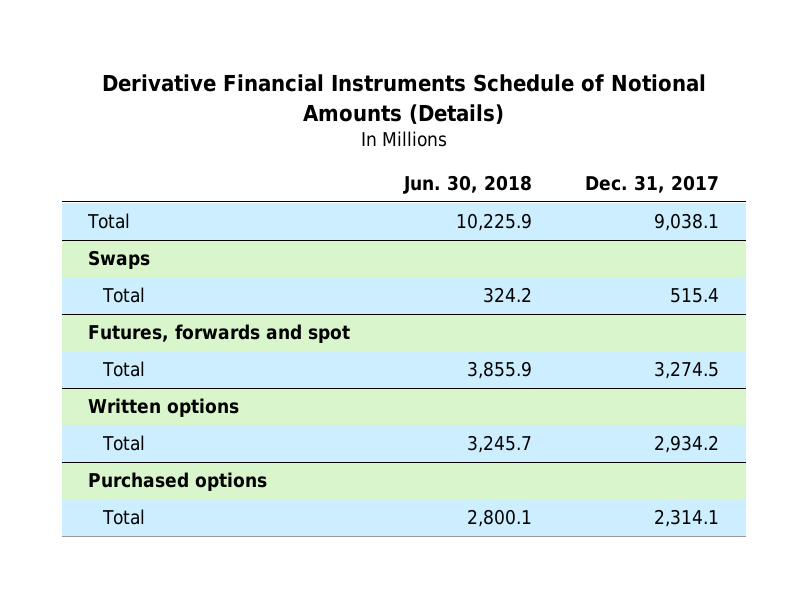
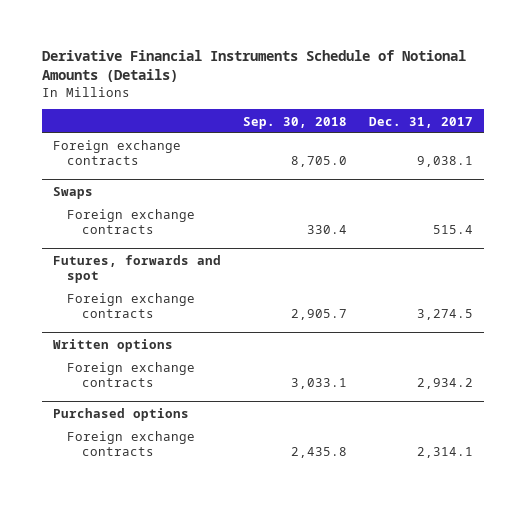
- | Jun. 30, 2018 | Dec. 31, 2017
+ | Sep. 30, 2018 | Dec. 31, 2017
- Total | 10,225.9 | 9,038.1
+ Foreign exchange contracts | 8,705.0 | 9,038.1
@ Swaps
- Total | 324.2 | 515.4
+ Foreign exchange contracts | 330.4 | 515.4
@ Futures, forwards and spot
- Total | 3,855.9 | 3,274.5
+ Foreign exchange contracts | 2,905.7 | 3,274.5
@ Written options
- Total | 3,245.7 | 2,934.2
+ Foreign exchange contracts | 3,033.1 | 2,934.2
@ Purchased options
- Total | 2,800.1 | 2,314.1
+ Foreign exchange contracts | 2,435.8 | 2,314.1

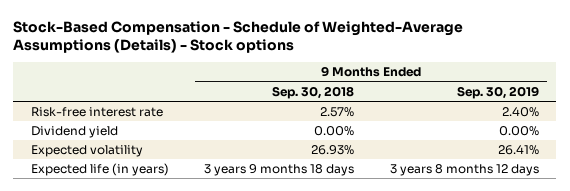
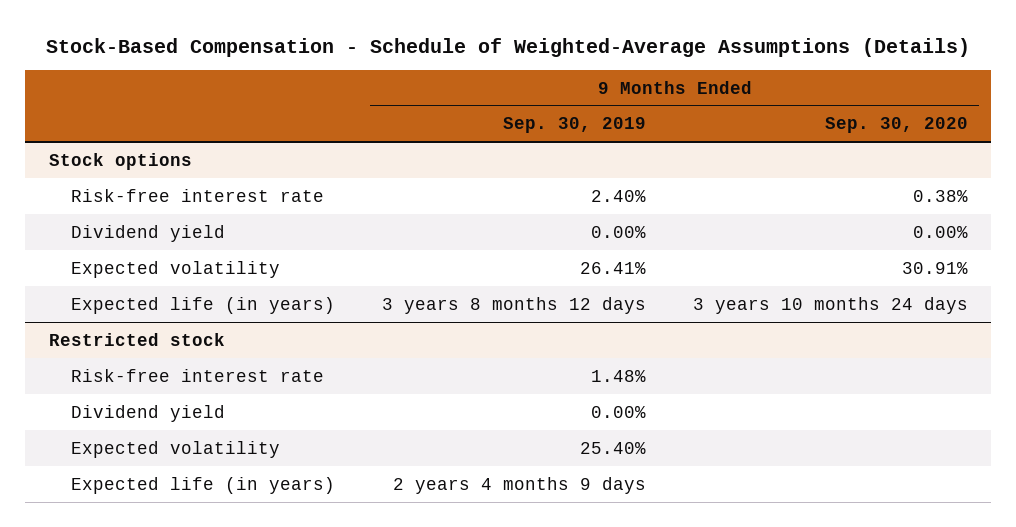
- Stock-Based Compensation - Schedule of Weighted-Average Assumptions (Details) - Stock options
+ Stock-Based Compensation - Schedule of Weighted-Average Assumptions (Details)
- | 9 Months Ended Sep. 30, 2018 | 9 Months Ended Sep. 30, 2019
+ | 9 Months Ended Sep. 30, 2019 | 9 Months Ended Sep. 30, 2020
+ Stock options
+ Restricted stock
+ Risk-free interest rate | 1.48% |
+ Dividend yield | 0.00% |
+ Expected volatility | 25.40% |
+ Expected life (in years) | 2 years 4 months 9 days |

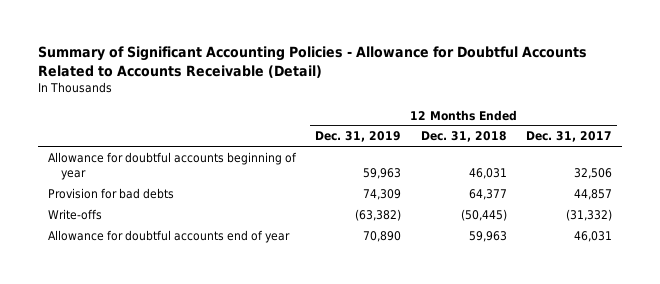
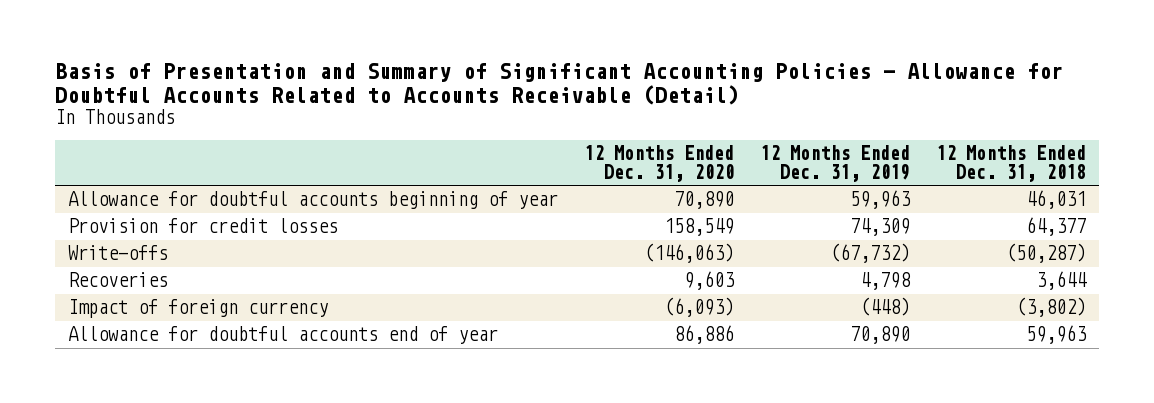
- Summary of Significant Accounting Policies - Allowance for Doubtful Accounts Related to Accounts Receivable (Detail)
+ Basis of Presentation and Summary of Significant Accounting Policies - Allowance for Doubtful Accounts Related to Accounts Receivable (Detail)
- | 12 Months Ended Dec. 31, 2019 | 12 Months Ended Dec. 31, 2018 | 12 Months Ended Dec. 31, 2017
+ | 12 Months Ended Dec. 31, 2020 | 12 Months Ended Dec. 31, 2019 | 12 Months Ended Dec. 31, 2018
- Provision for bad debts | 74,309 | 64,377 | 44,857
- Write-offs | (63,382) | (50,445) | (31,332)
+ Provision for credit losses | 158,549 | 74,309 | 64,377
+ Write-offs | (146,063) | (67,732) | (50,287)
+ Recoveries | 9,603 | 4,798 | 3,644
+ Impact of foreign currency | (6,093) | (448) | (3,802)

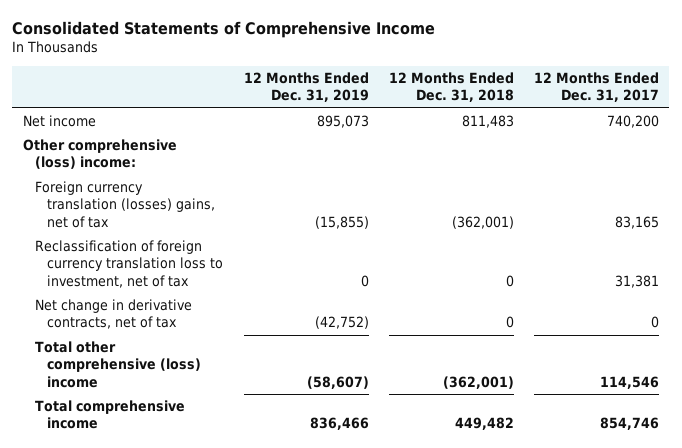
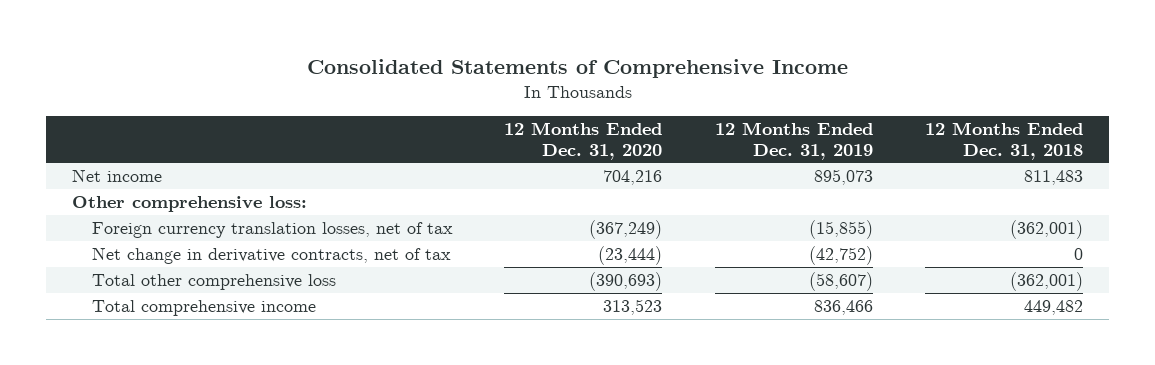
- | 12 Months Ended Dec. 31, 2019 | 12 Months Ended Dec. 31, 2018 | 12 Months Ended Dec. 31, 2017
+ | 12 Months Ended Dec. 31, 2020 | 12 Months Ended Dec. 31, 2019 | 12 Months Ended Dec. 31, 2018
- Other comprehensive (loss) income:
- Foreign currency translation (losses) gains, net of tax | (15,855) | (362,001) | 83,165
- Reclassification of foreign currency translation loss to investment, net of tax | 0 | 0 | 31,381
+ Other comprehensive loss:
+ Foreign currency translation losses, net of tax | (367,249) | (15,855) | (362,001)
- Total other comprehensive (loss) income | (58,607) | (362,001) | 114,546
+ Total other comprehensive loss | (390,693) | (58,607) | (362,001)

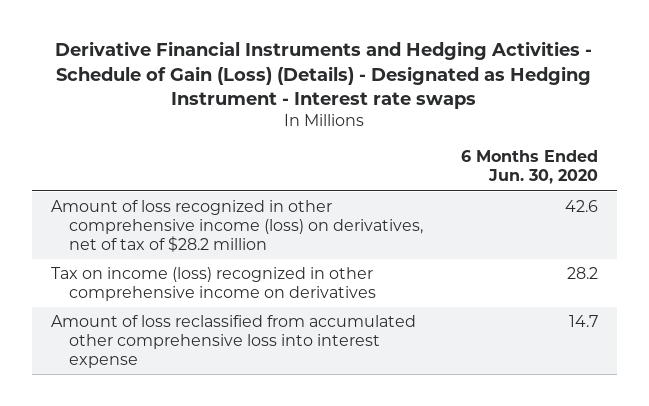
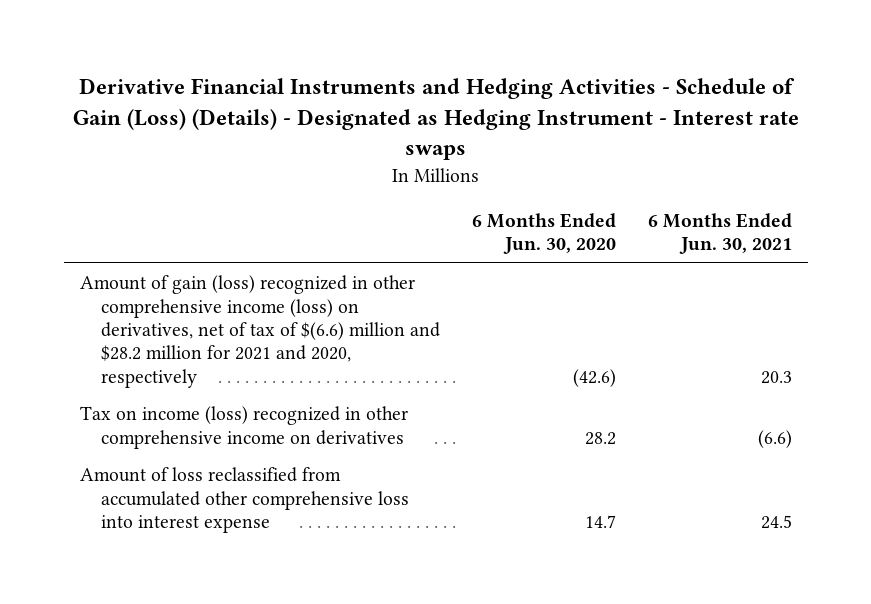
- | 6 Months Ended Jun. 30, 2020
+ | 6 Months Ended Jun. 30, 2020 | 6 Months Ended Jun. 30, 2021
- Amount of loss recognized in other comprehensive income (loss) on derivatives, net of tax of $28.2 million | 42.6
+ Amount of gain (loss) recognized in other comprehensive income (loss) on derivatives, net of tax of $(6.6) million and $28.2 million for 2021 and 2020, respectively | (42.6) | 20.3

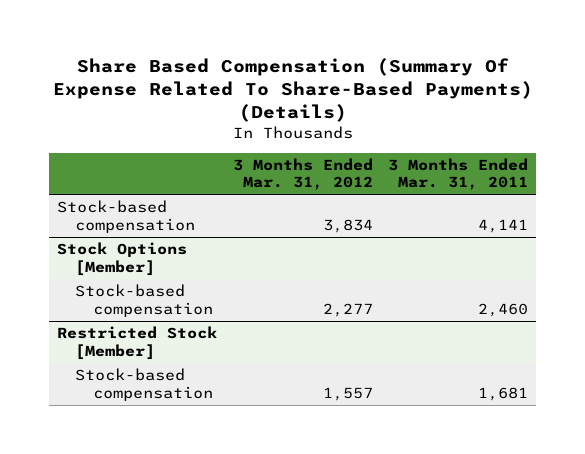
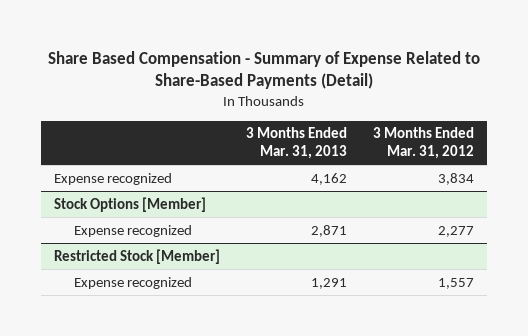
- Share Based Compensation (Summary Of Expense Related To Share-Based Payments) (Details)
+ Share Based Compensation - Summary of Expense Related to Share-Based Payments (Detail)
- | 3 Months Ended Mar. 31, 2012 | 3 Months Ended Mar. 31, 2011
+ | 3 Months Ended Mar. 31, 2013 | 3 Months Ended Mar. 31, 2012
- Stock-based compensation | 3,834 | 4,141
+ Expense recognized | 4,162 | 3,834
@ Stock Options [Member]
- Stock-based compensation | 2,277 | 2,460
+ Expense recognized | 2,871 | 2,277
@ Restricted Stock [Member]
- Stock-based compensation | 1,557 | 1,681
+ Expense recognized | 1,291 | 1,557

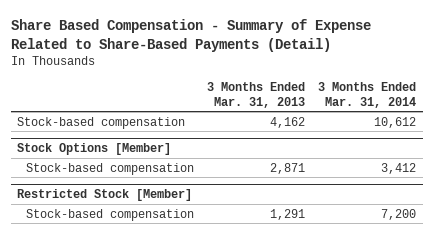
- | 3 Months Ended Mar. 31, 2013 | 3 Months Ended Mar. 31, 2012
+ | 3 Months Ended Mar. 31, 2013 | 3 Months Ended Mar. 31, 2014
- Expense recognized | 4,162 | 3,834
+ Stock-based compensation | 4,162 | 10,612
@ Stock Options [Member]
- Expense recognized | 2,871 | 2,277
+ Stock-based compensation | 2,871 | 3,412
@ Restricted Stock [Member]
- Expense recognized | 1,291 | 1,557
+ Stock-based compensation | 1,291 | 7,200

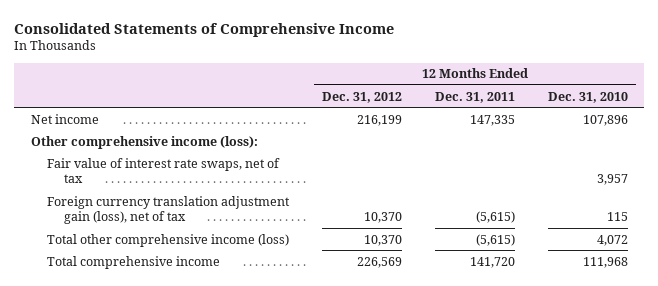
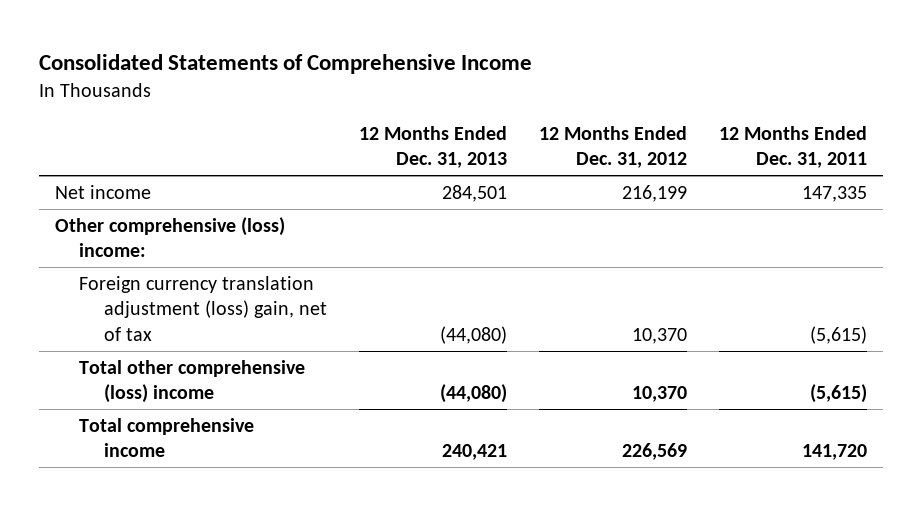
- | 12 Months Ended Dec. 31, 2012 | 12 Months Ended Dec. 31, 2011 | 12 Months Ended Dec. 31, 2010
+ | 12 Months Ended Dec. 31, 2013 | 12 Months Ended Dec. 31, 2012 | 12 Months Ended Dec. 31, 2011
- Other comprehensive income (loss):
- Fair value of interest rate swaps, net of tax | | | 3,957
- Foreign currency translation adjustment gain (loss), net of tax | 10,370 | (5,615) | 115
- Total other comprehensive income (loss) | 10,370 | (5,615) | 4,072
+ Other comprehensive (loss) income:
+ Foreign currency translation adjustment (loss) gain, net of tax | (44,080) | 10,370 | (5,615)
+ Total other comprehensive (loss) income | (44,080) | 10,370 | (5,615)

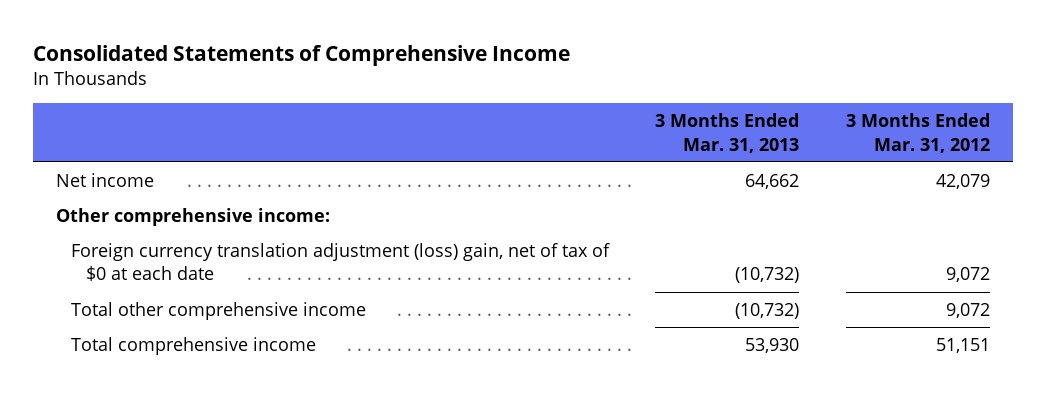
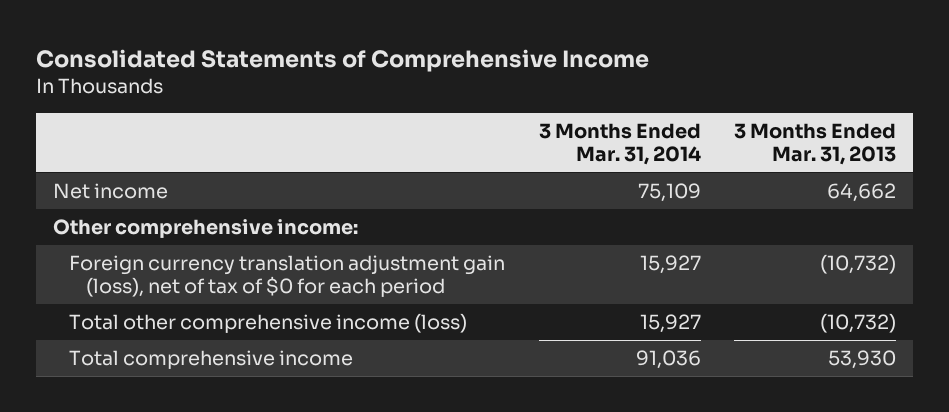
- | 3 Months Ended Mar. 31, 2013 | 3 Months Ended Mar. 31, 2012
+ | 3 Months Ended Mar. 31, 2014 | 3 Months Ended Mar. 31, 2013
- Foreign currency translation adjustment (loss) gain, net of tax of $0 at each date | (10,732) | 9,072
- Total other comprehensive income | (10,732) | 9,072
+ Foreign currency translation adjustment gain (loss), net of tax of $0 for each period | 15,927 | (10,732)
+ Total other comprehensive income (loss) | 15,927 | (10,732)

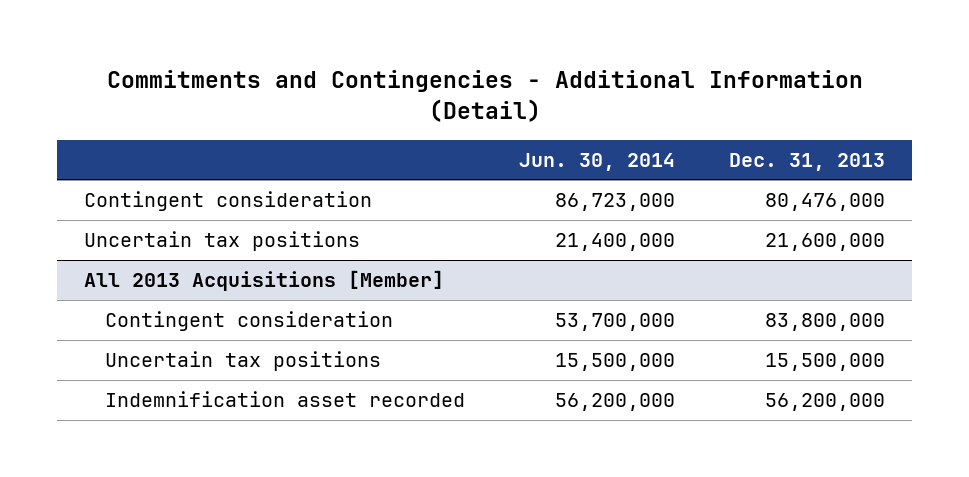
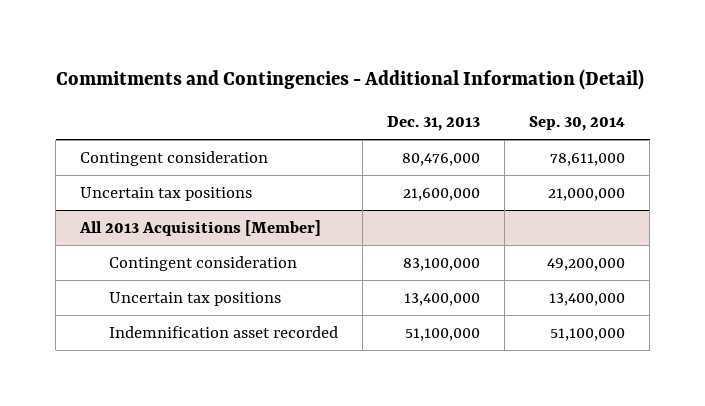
- | Jun. 30, 2014 | Dec. 31, 2013
+ | Dec. 31, 2013 | Sep. 30, 2014
@ All 2013 Acquisitions [Member]
- Contingent consideration | 53,700,000 | 83,800,000
- Uncertain tax positions | 15,500,000 | 15,500,000
- Indemnification asset recorded | 56,200,000 | 56,200,000
+ Contingent consideration | 83,100,000 | 49,200,000
+ Uncertain tax positions | 13,400,000 | 13,400,000
+ Indemnification asset recorded | 51,100,000 | 51,100,000

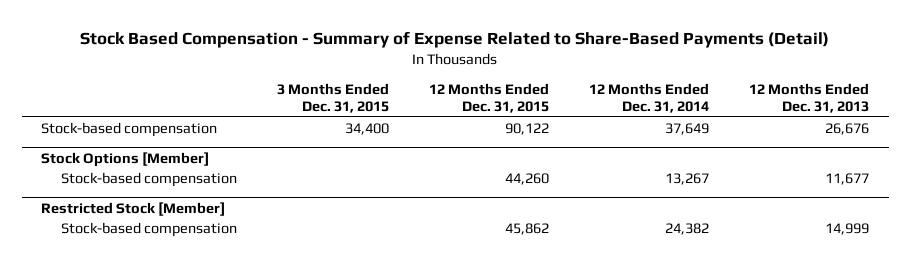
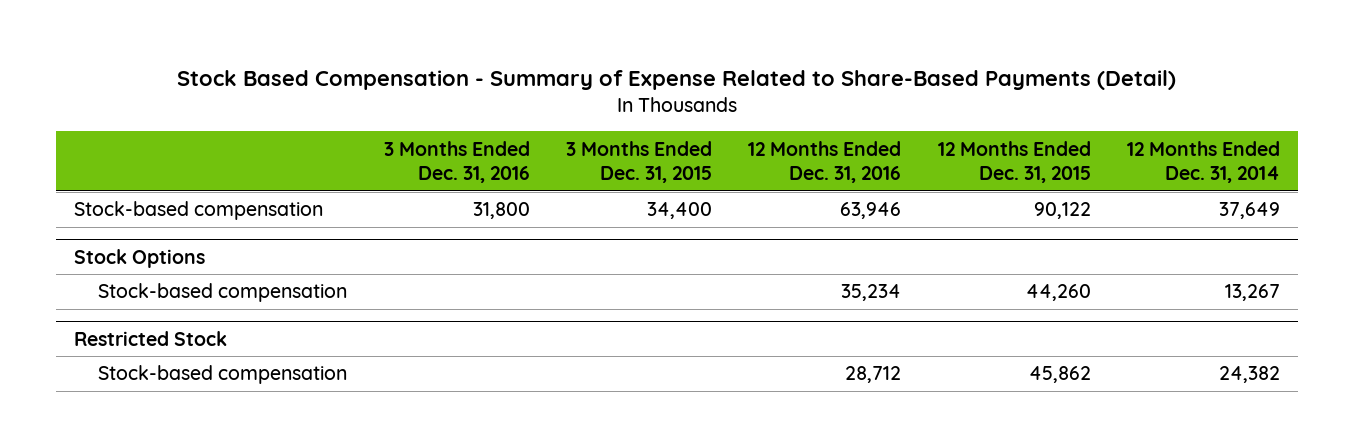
- | 3 Months Ended Dec. 31, 2015 | 12 Months Ended Dec. 31, 2015 | 12 Months Ended Dec. 31, 2014 | 12 Months Ended Dec. 31, 2013
+ | 3 Months Ended Dec. 31, 2016 | 3 Months Ended Dec. 31, 2015 | 12 Months Ended Dec. 31, 2016 | 12 Months Ended Dec. 31, 2015 | 12 Months Ended Dec. 31, 2014
- Stock Options [Member]
+ Stock Options
- Restricted Stock [Member]
+ Restricted Stock

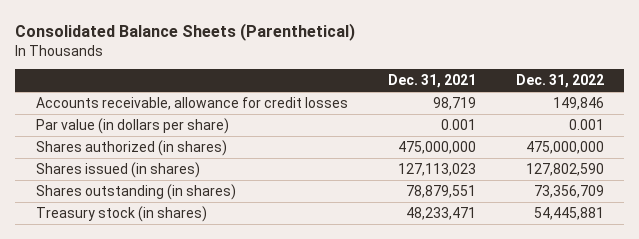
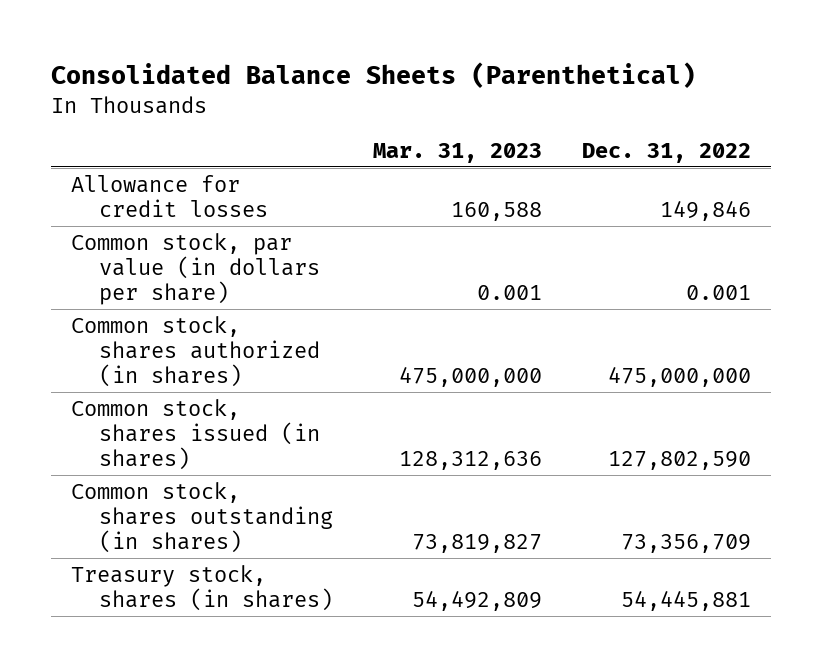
- | Dec. 31, 2021 | Dec. 31, 2022
+ | Mar. 31, 2023 | Dec. 31, 2022
- Accounts receivable, allowance for credit losses | 98,719 | 149,846
- Par value (in dollars per share) | 0.001 | 0.001
- Shares authorized (in shares) | 475,000,000 | 475,000,000
- Shares issued (in shares) | 127,113,023 | 127,802,590
- Shares outstanding (in shares) | 78,879,551 | 73,356,709
- Treasury stock (in shares) | 48,233,471 | 54,445,881
+ Allowance for credit losses | 160,588 | 149,846
+ Common stock, par value (in dollars per share) | 0.001 | 0.001
+ Common stock, shares authorized (in shares) | 475,000,000 | 475,000,000
+ Common stock, shares issued (in shares) | 128,312,636 | 127,802,590
+ Common stock, shares outstanding (in shares) | 73,819,827 | 73,356,709
+ Treasury stock, shares (in shares) | 54,492,809 | 54,445,881

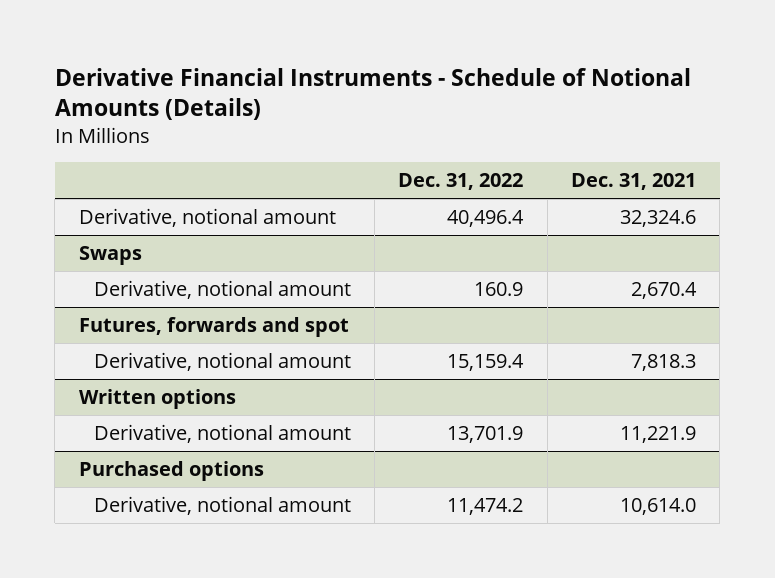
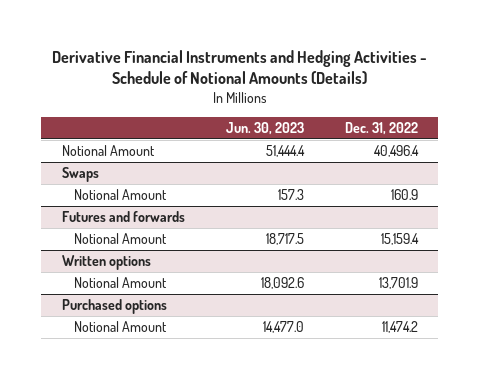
- Derivative Financial Instruments - Schedule of Notional Amounts (Details)
+ Derivative Financial Instruments and Hedging Activities - Schedule of Notional Amounts (Details)
- | Dec. 31, 2022 | Dec. 31, 2021
+ | Jun. 30, 2023 | Dec. 31, 2022
- Derivative, notional amount | 40,496.4 | 32,324.6
+ Notional Amount | 51,444.4 | 40,496.4
@ Swaps
- Derivative, notional amount | 160.9 | 2,670.4
- Futures, forwards and spot
- Derivative, notional amount | 15,159.4 | 7,818.3
@ Swaps
+ Notional Amount | 157.3 | 160.9
+ Futures and forwards
+ Notional Amount | 18,717.5 | 15,159.4
@ Written options
- Derivative, notional amount | 13,701.9 | 11,221.9
+ Notional Amount | 18,092.6 | 13,701.9
@ Purchased options
- Derivative, notional amount | 11,474.2 | 10,614.0
+ Notional Amount | 14,477.0 | 11,474.2

